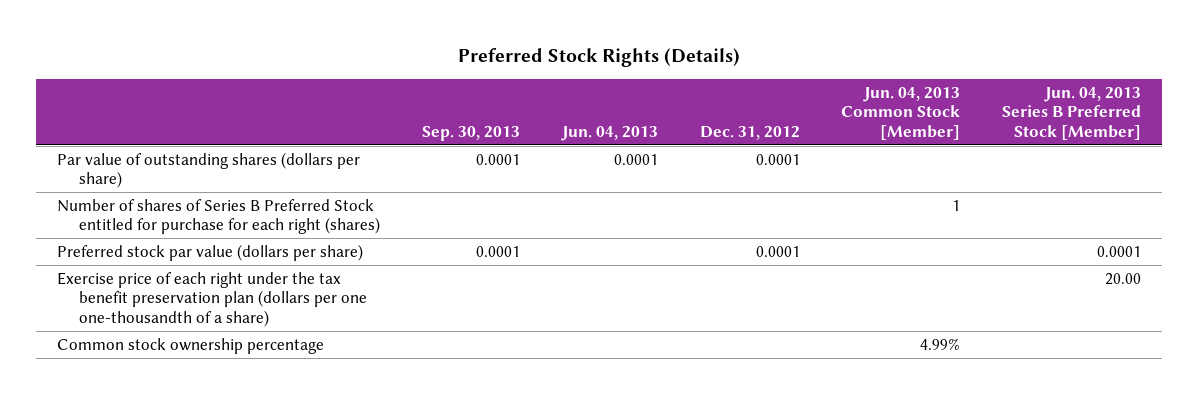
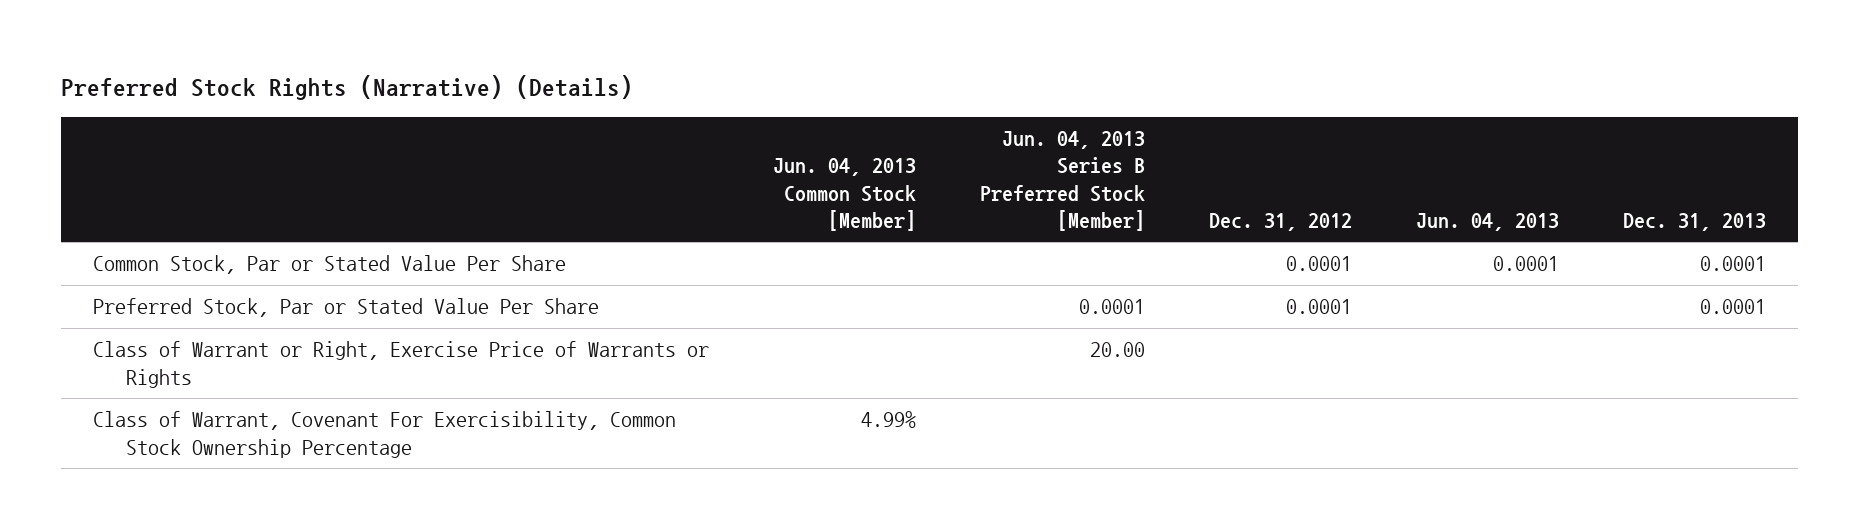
- Preferred Stock Rights (Details)
+ Preferred Stock Rights (Narrative) (Details)
- | Sep. 30, 2013 | Jun. 04, 2013 | Dec. 31, 2012 | Jun. 04, 2013 Common Stock [Member] | Jun. 04, 2013 Series B Preferred Stock [Member]
+ | Jun. 04, 2013 Common Stock [Member] | Jun. 04, 2013 Series B Preferred Stock [Member] | Dec. 31, 2012 | Jun. 04, 2013 | Dec. 31, 2013
- Par value of outstanding shares (dollars per share) | 0.0001 | 0.0001 | 0.0001 | |
- Number of shares of Series B Preferred Stock entitled for purchase for each right (shares) | | | | 1 |
- Preferred stock par value (dollars per share) | 0.0001 | | 0.0001 | | 0.0001
- Exercise price of each right under the tax benefit preservation plan (dollars per one one-thousandth of a share) | | | | | 20.00
- Common stock ownership percentage | | | | 4.99% |
+ Common Stock, Par or Stated Value Per Share | | | 0.0001 | 0.0001 | 0.0001
+ Preferred Stock, Par or Stated Value Per Share | | 0.0001 | 0.0001 | | 0.0001
+ Class of Warrant or Right, Exercise Price of Warrants or Rights | | 20.00 | | |
+ Class of Warrant, Covenant For Exercisibility, Common Stock Ownership Percentage | 4.99% | | | |

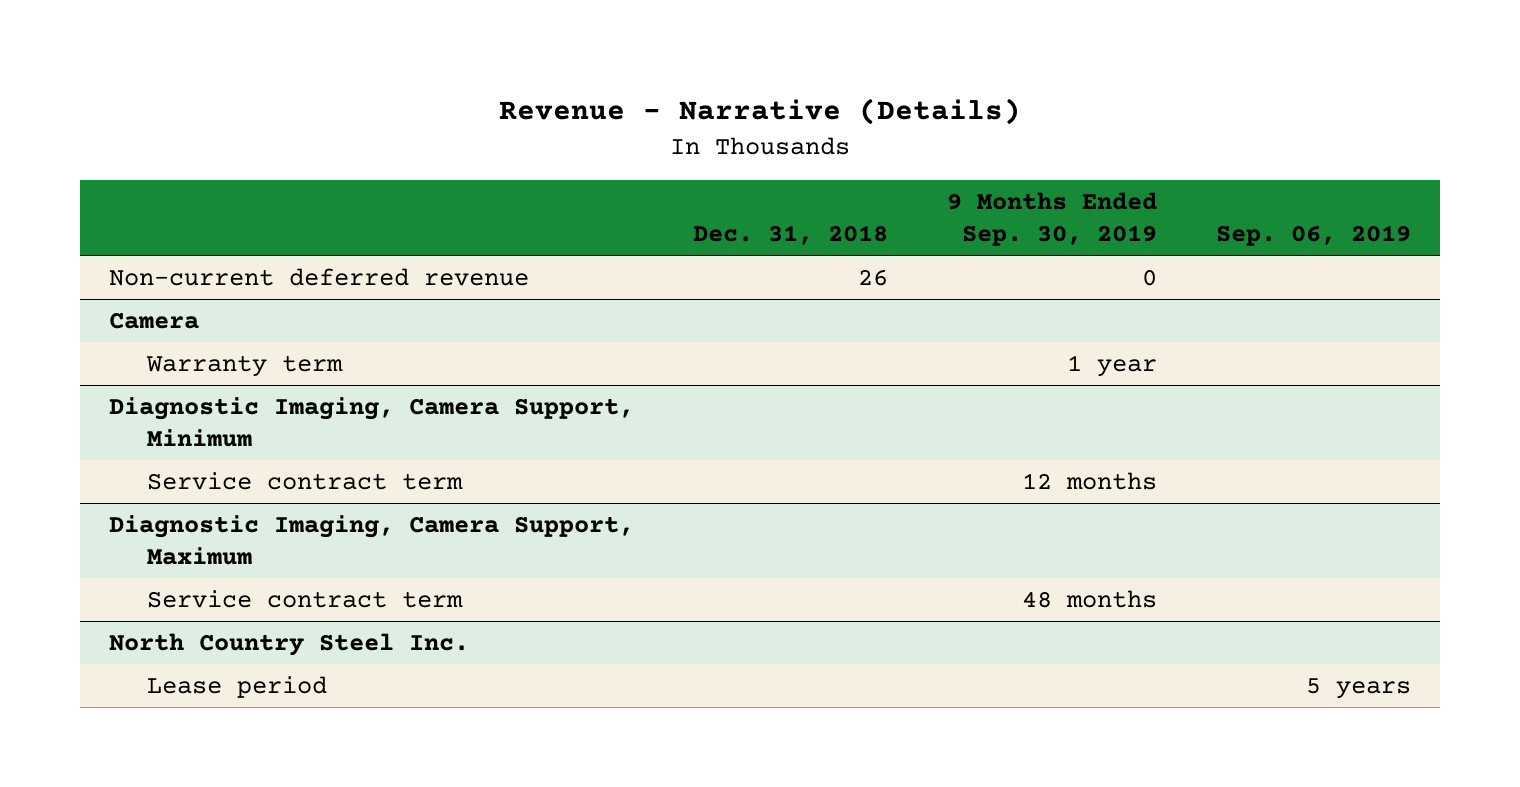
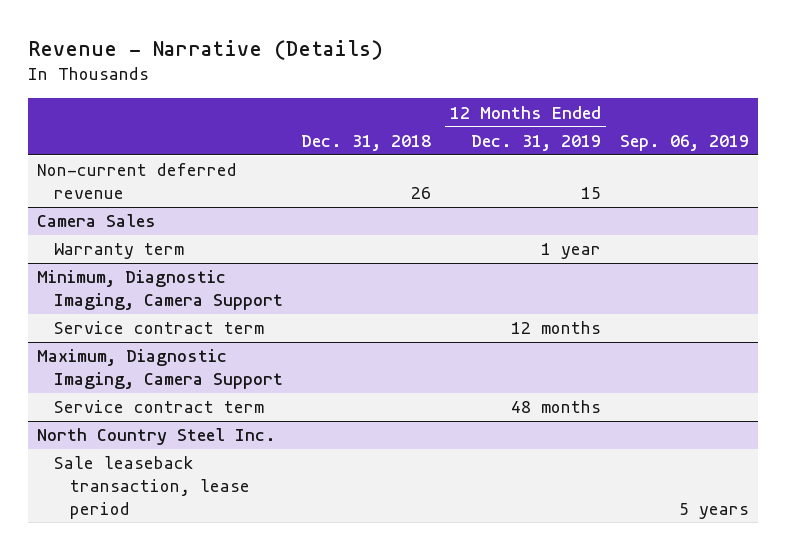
- | Dec. 31, 2018 | 9 Months Ended Sep. 30, 2019 | Sep. 06, 2019
+ | Dec. 31, 2018 | 12 Months Ended Dec. 31, 2019 | Sep. 06, 2019
- Camera
+ Camera Sales
- Diagnostic Imaging, Camera Support, Minimum
+ Minimum, Diagnostic Imaging, Camera Support
- Diagnostic Imaging, Camera Support, Maximum
+ Maximum, Diagnostic Imaging, Camera Support
@ North Country Steel Inc.
- Lease period | | | 5 years
+ Sale leaseback transaction, lease period | | | 5 years

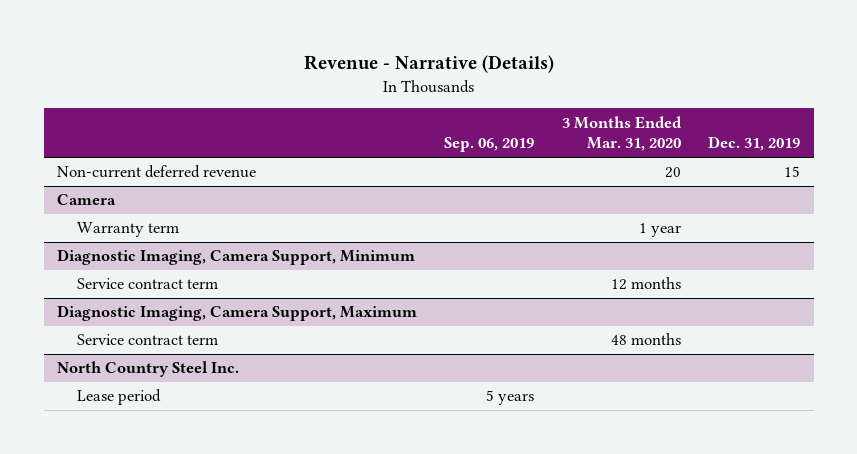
- | Dec. 31, 2018 | 12 Months Ended Dec. 31, 2019 | Sep. 06, 2019
+ | Sep. 06, 2019 | 3 Months Ended Mar. 31, 2020 | Dec. 31, 2019
- Camera Sales
+ Camera
- Minimum, Diagnostic Imaging, Camera Support
+ Diagnostic Imaging, Camera Support, Minimum
- Maximum, Diagnostic Imaging, Camera Support
+ Diagnostic Imaging, Camera Support, Maximum
@ North Country Steel Inc.
- Sale leaseback transaction, lease period | | | 5 years
+ Lease period | 5 years | |

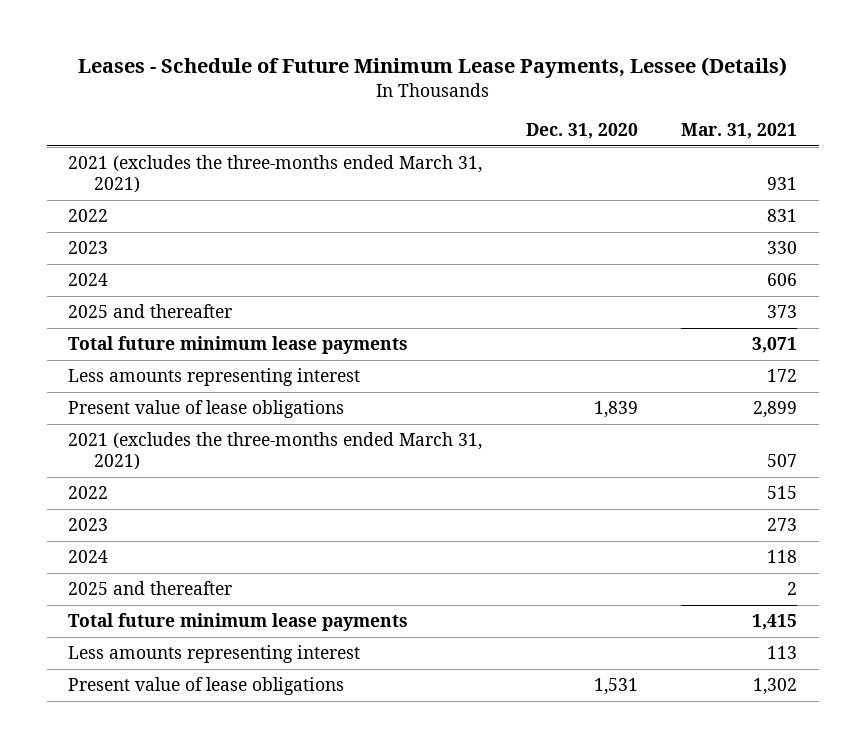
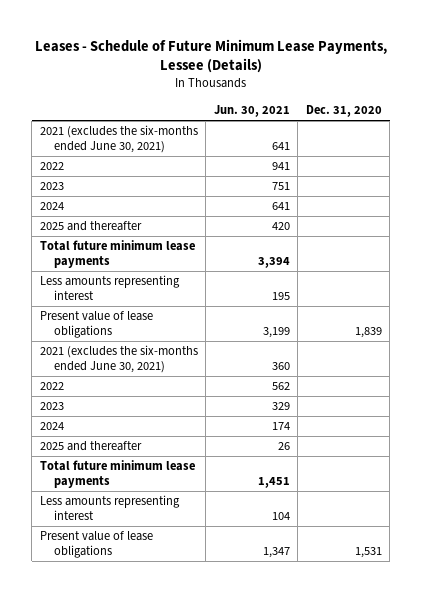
- | Dec. 31, 2020 | Mar. 31, 2021
+ | Jun. 30, 2021 | Dec. 31, 2020
- 2021 (excludes the three-months ended March 31, 2021) | | 931
+ 2021 (excludes the six-months ended June 30, 2021) | 641 |
- 2021 (excludes the three-months ended March 31, 2021) | | 507
+ 2021 (excludes the six-months ended June 30, 2021) | 360 |

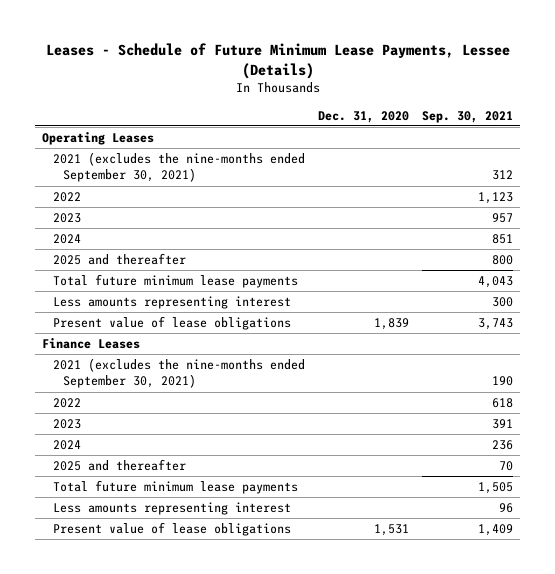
- | Jun. 30, 2021 | Dec. 31, 2020
+ | Dec. 31, 2020 | Sep. 30, 2021
- 2021 (excludes the six-months ended June 30, 2021) | 641 |
+ Operating Leases
+ 2021 (excludes the nine-months ended September 30, 2021) | | 312
- 2021 (excludes the six-months ended June 30, 2021) | 360 |
+ Finance Leases
+ 2021 (excludes the nine-months ended September 30, 2021) | | 190

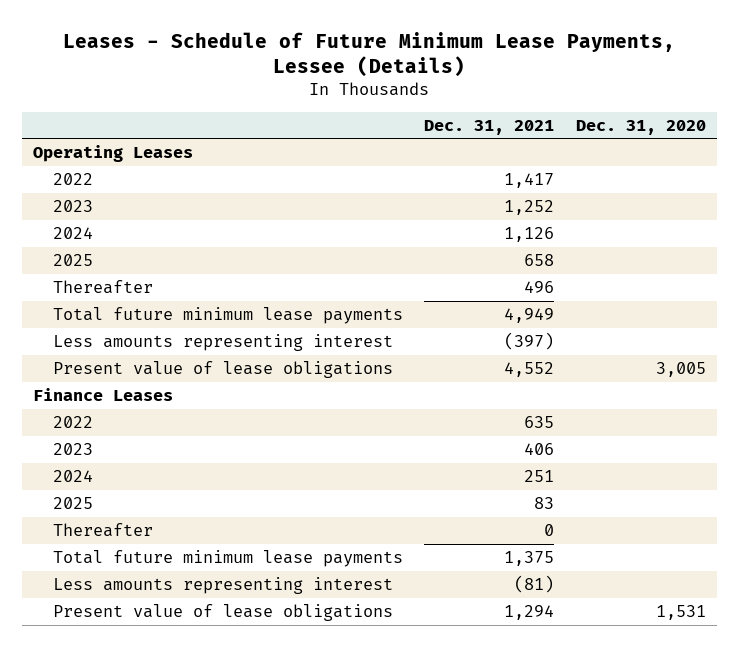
- | Dec. 31, 2020 | Sep. 30, 2021
+ | Dec. 31, 2021 | Dec. 31, 2020
- 2021 (excludes the nine-months ended September 30, 2021) | | 312
- 2025 and thereafter | | 800
+ 2025 | 658 |
+ Thereafter | 496 |
- Present value of lease obligations | 1,839 | 3,743
+ Present value of lease obligations | 4,552 | 3,005
- 2021 (excludes the nine-months ended September 30, 2021) | | 190
- 2025 and thereafter | | 70
+ 2025 | 83 |
+ Thereafter | 0 |

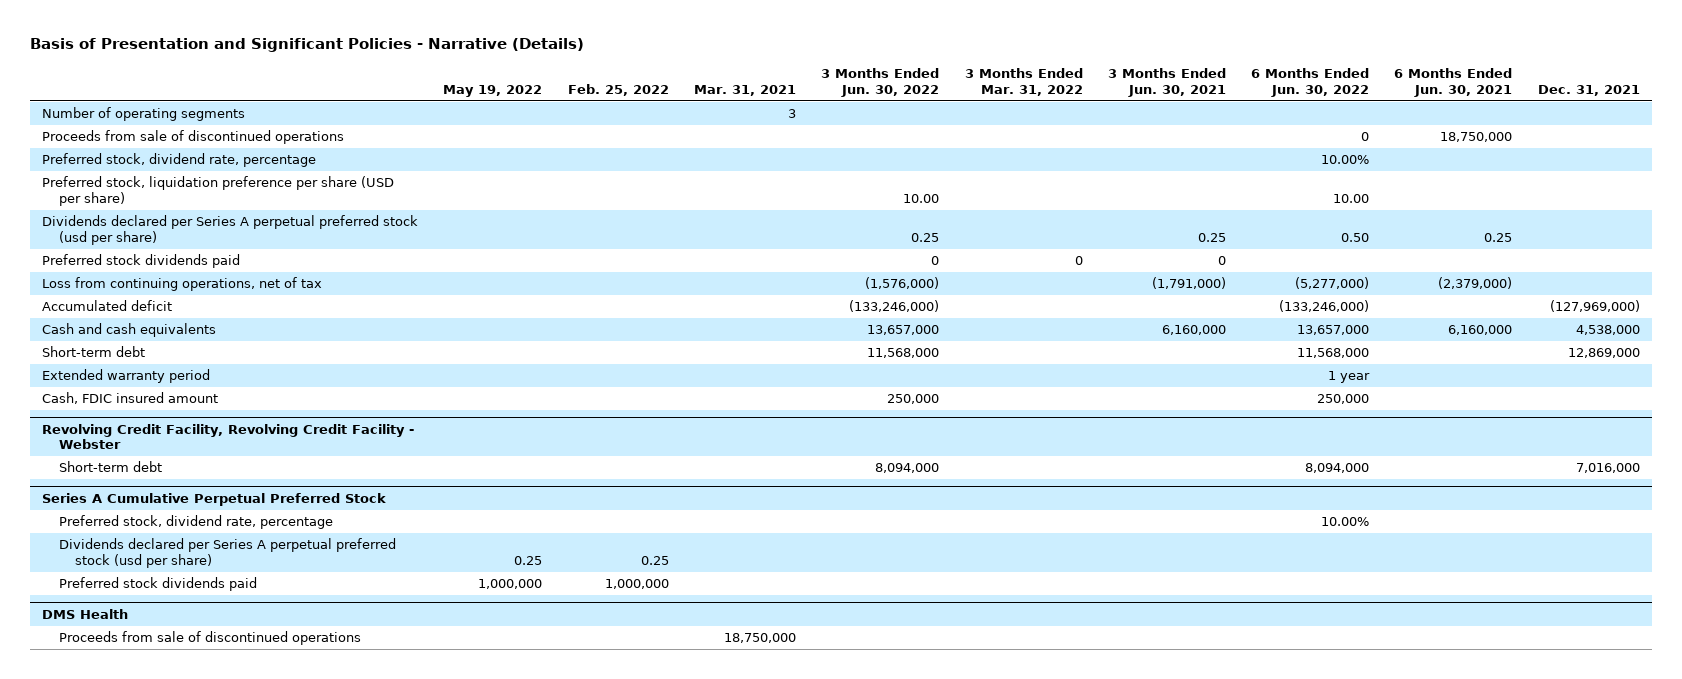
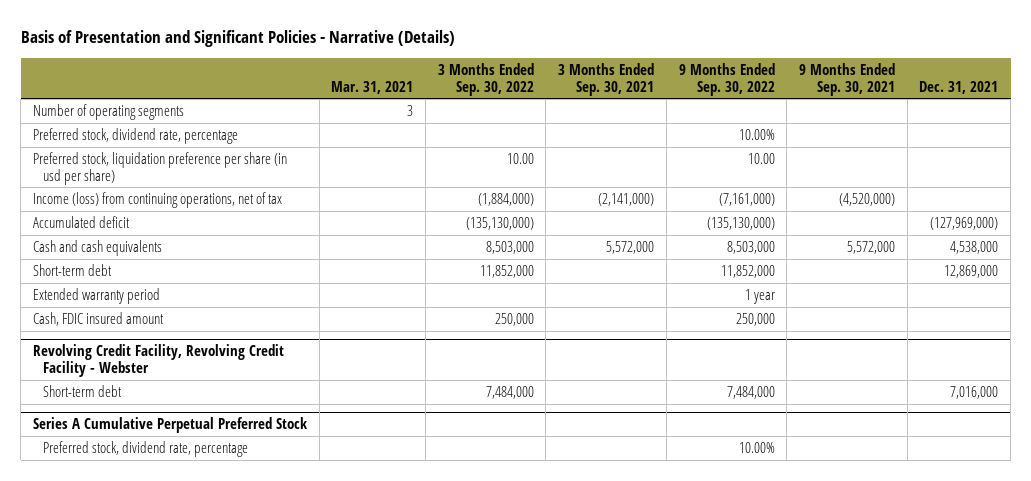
- | May 19, 2022 | Feb. 25, 2022 | Mar. 31, 2021 | 3 Months Ended Jun. 30, 2022 | 3 Months Ended Mar. 31, 2022 | 3 Months Ended Jun. 30, 2021 | 6 Months Ended Jun. 30, 2022 | 6 Months Ended Jun. 30, 2021 | Dec. 31, 2021
+ | Mar. 31, 2021 | 3 Months Ended Sep. 30, 2022 | 3 Months Ended Sep. 30, 2021 | 9 Months Ended Sep. 30, 2022 | 9 Months Ended Sep. 30, 2021 | Dec. 31, 2021
- Proceeds from sale of discontinued operations | | | | | | | 0 | 18,750,000 |
- Preferred stock, liquidation preference per share (USD per share) | | | | 10.00 | | | 10.00 | |
- Dividends declared per Series A perpetual preferred stock (usd per share) | | | | 0.25 | | 0.25 | 0.50 | 0.25 |
- Preferred stock dividends paid | | | | 0 | 0 | 0 | | |
- Loss from continuing operations, net of tax | | | | (1,576,000) | | (1,791,000) | (5,277,000) | (2,379,000) |
+ Preferred stock, liquidation preference per share (in usd per share) | | 10.00 | | 10.00 | |
+ Income (loss) from continuing operations, net of tax | | (1,884,000) | (2,141,000) | (7,161,000) | (4,520,000) |
@ Series A Cumulative Perpetual Preferred Stock
- Dividends declared per Series A perpetual preferred stock (usd per share) | 0.25 | 0.25 | | | | | | |
- Preferred stock dividends paid | 1,000,000 | 1,000,000 | | | | | | |
- DMS Health
- Proceeds from sale of discontinued operations | | | 18,750,000 | | | | | |

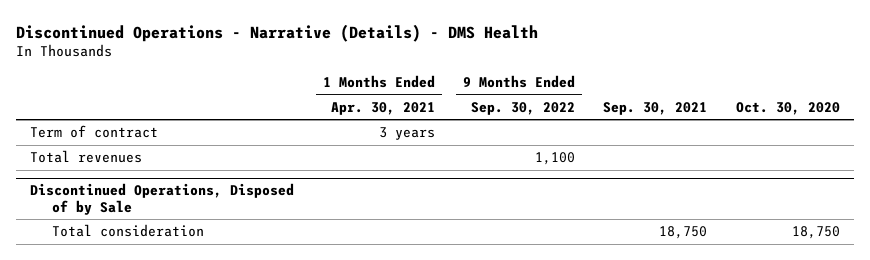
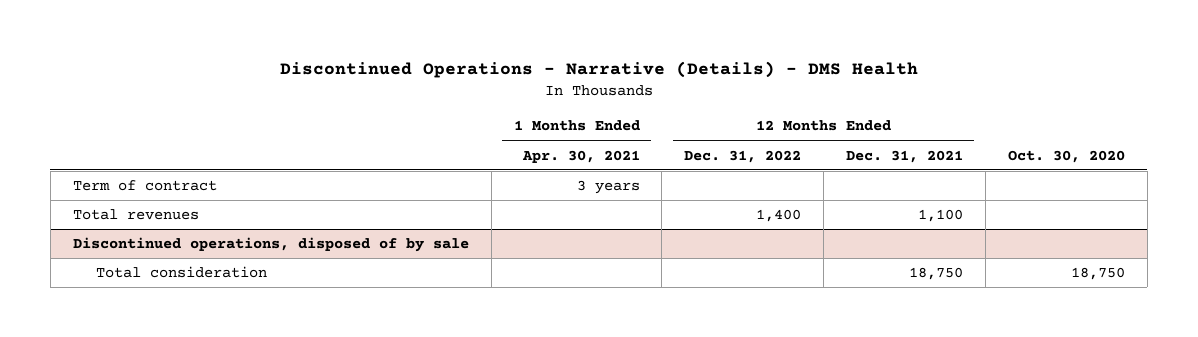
- | 1 Months Ended Apr. 30, 2021 | 9 Months Ended Sep. 30, 2022 | Sep. 30, 2021 | Oct. 30, 2020
+ | 1 Months Ended Apr. 30, 2021 | 12 Months Ended Dec. 31, 2022 | 12 Months Ended Dec. 31, 2021 | Oct. 30, 2020
- Discontinued Operations, Disposed of by Sale
+ Discontinued operations, disposed of by sale

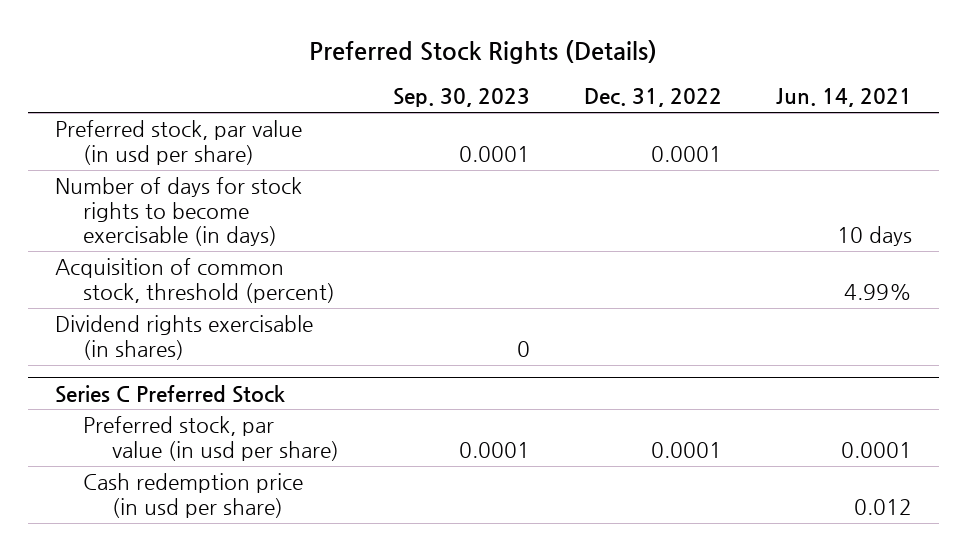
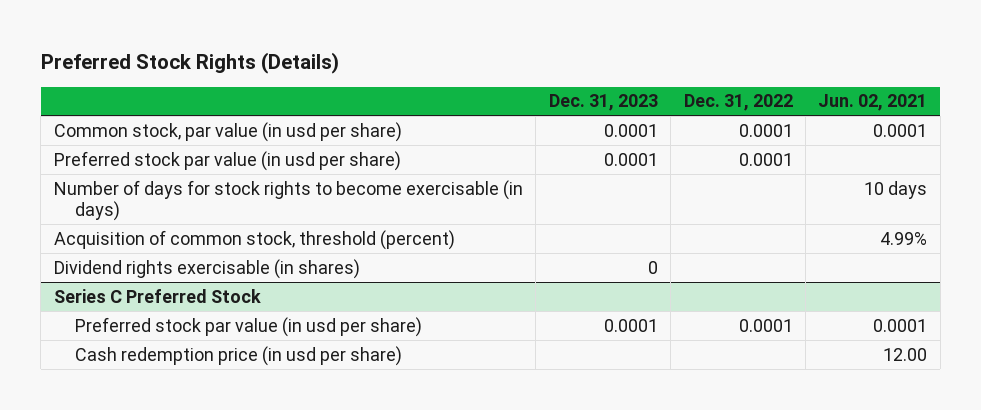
- | Sep. 30, 2023 | Dec. 31, 2022 | Jun. 14, 2021
+ | Dec. 31, 2023 | Dec. 31, 2022 | Jun. 02, 2021
- Preferred stock, par value (in usd per share) | 0.0001 | 0.0001 |
+ Common stock, par value (in usd per share) | 0.0001 | 0.0001 | 0.0001
+ Preferred stock par value (in usd per share) | 0.0001 | 0.0001 |
@ Series C Preferred Stock
- Preferred stock, par value (in usd per share) | 0.0001 | 0.0001 | 0.0001
+ Preferred stock par value (in usd per share) | 0.0001 | 0.0001 | 0.0001

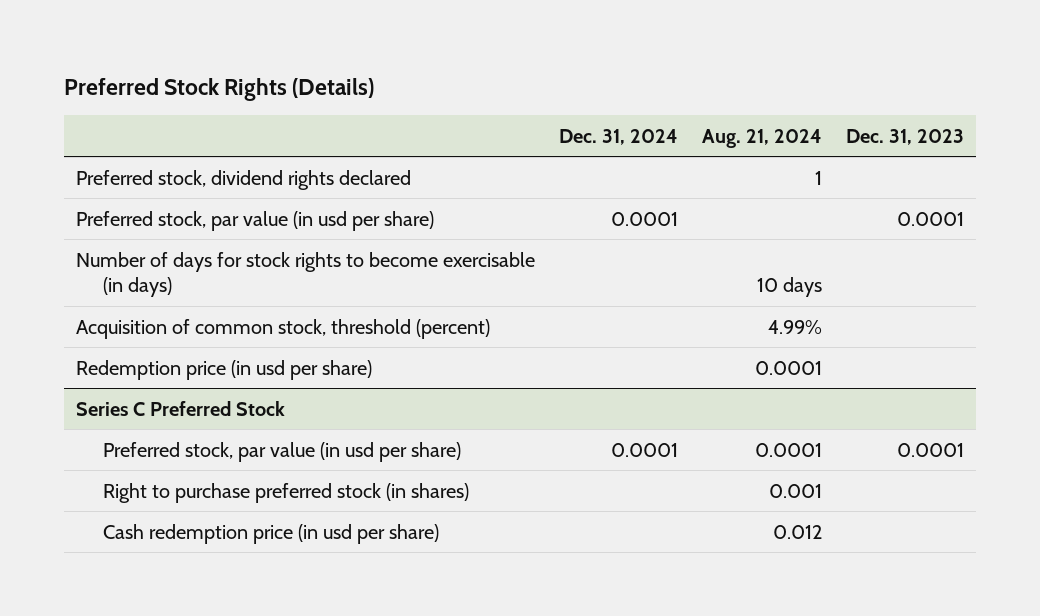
- | Dec. 31, 2023 | Dec. 31, 2022 | Jun. 02, 2021
+ | Dec. 31, 2024 | Aug. 21, 2024 | Dec. 31, 2023
- Common stock, par value (in usd per share) | 0.0001 | 0.0001 | 0.0001
- Preferred stock par value (in usd per share) | 0.0001 | 0.0001 |
+ Preferred stock, dividend rights declared | | 1 |
+ Preferred stock, par value (in usd per share) | 0.0001 | | 0.0001
- Dividend rights exercisable (in shares) | 0 | |
+ Redemption price (in usd per share) | | 0.0001 |
@ Series C Preferred Stock
- Preferred stock par value (in usd per share) | 0.0001 | 0.0001 | 0.0001
+ Preferred stock, par value (in usd per share) | 0.0001 | 0.0001 | 0.0001
+ Right to purchase preferred stock (in shares) | | 0.001 |

